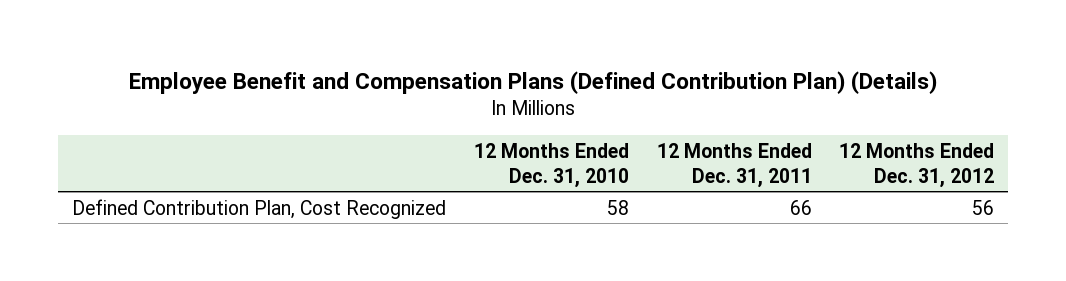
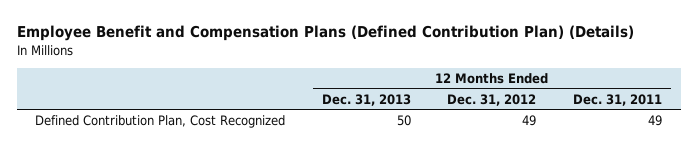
- | 12 Months Ended Dec. 31, 2010 | 12 Months Ended Dec. 31, 2011 | 12 Months Ended Dec. 31, 2012
+ | 12 Months Ended Dec. 31, 2013 | 12 Months Ended Dec. 31, 2012 | 12 Months Ended Dec. 31, 2011
- Defined Contribution Plan, Cost Recognized | 58 | 66 | 56
+ Defined Contribution Plan, Cost Recognized | 50 | 49 | 49

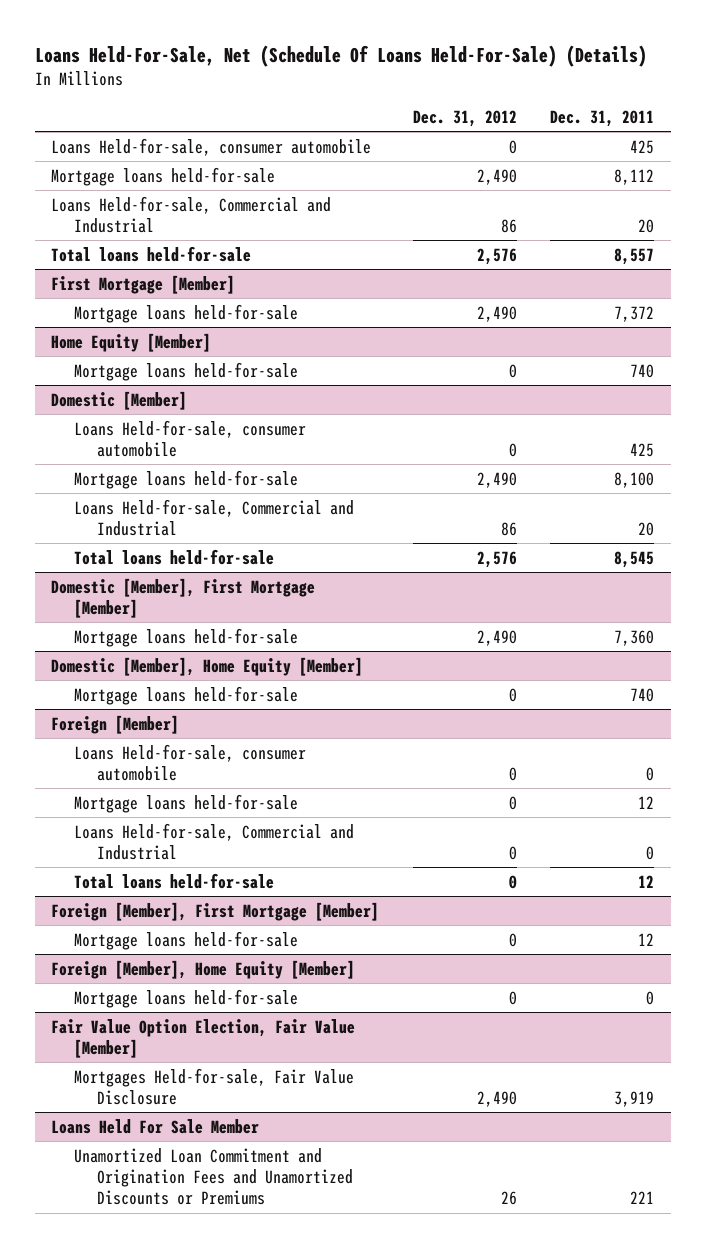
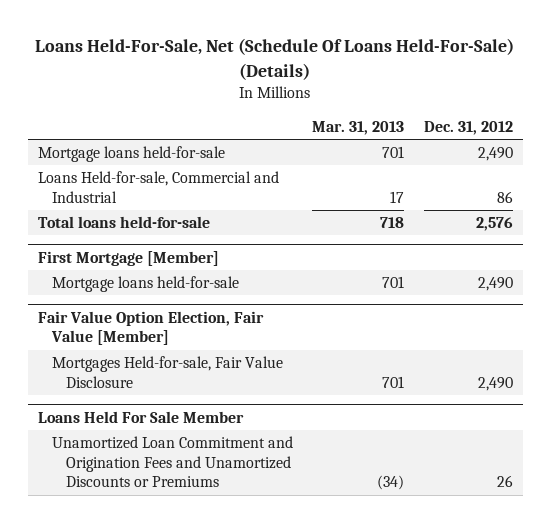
- | Dec. 31, 2012 | Dec. 31, 2011
+ | Mar. 31, 2013 | Dec. 31, 2012
- Loans Held-for-sale, consumer automobile | 0 | 425
- Home Equity [Member]
- Mortgage loans held-for-sale | 0 | 740
- Domestic [Member]
- Loans Held-for-sale, consumer automobile | 0 | 425
- Mortgage loans held-for-sale | 2,490 | 8,100
- Loans Held-for-sale, Commercial and Industrial | 86 | 20
- Total loans held-for-sale | 2,576 | 8,545
- Domestic [Member], First Mortgage [Member]
- Mortgage loans held-for-sale | 2,490 | 7,360
- Domestic [Member], Home Equity [Member]
- Mortgage loans held-for-sale | 0 | 740
- Foreign [Member]
- Loans Held-for-sale, consumer automobile | 0 | 0
- Mortgage loans held-for-sale | 0 | 12
- Loans Held-for-sale, Commercial and Industrial | 0 | 0
- Total loans held-for-sale | 0 | 12
- Foreign [Member], First Mortgage [Member]
- Mortgage loans held-for-sale | 0 | 12
- Foreign [Member], Home Equity [Member]
- Mortgage loans held-for-sale | 0 | 0

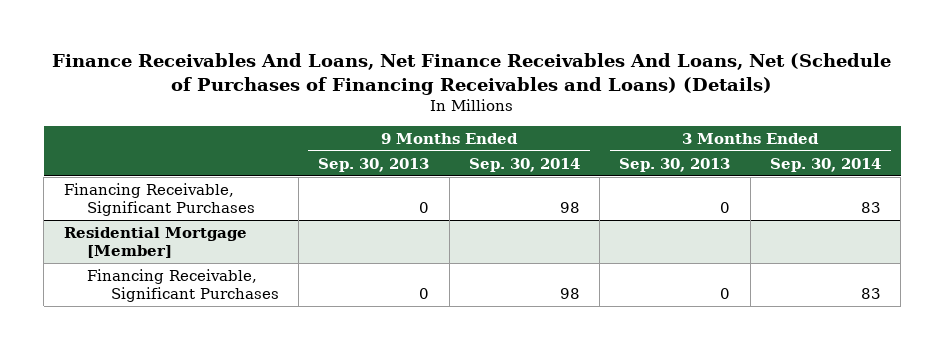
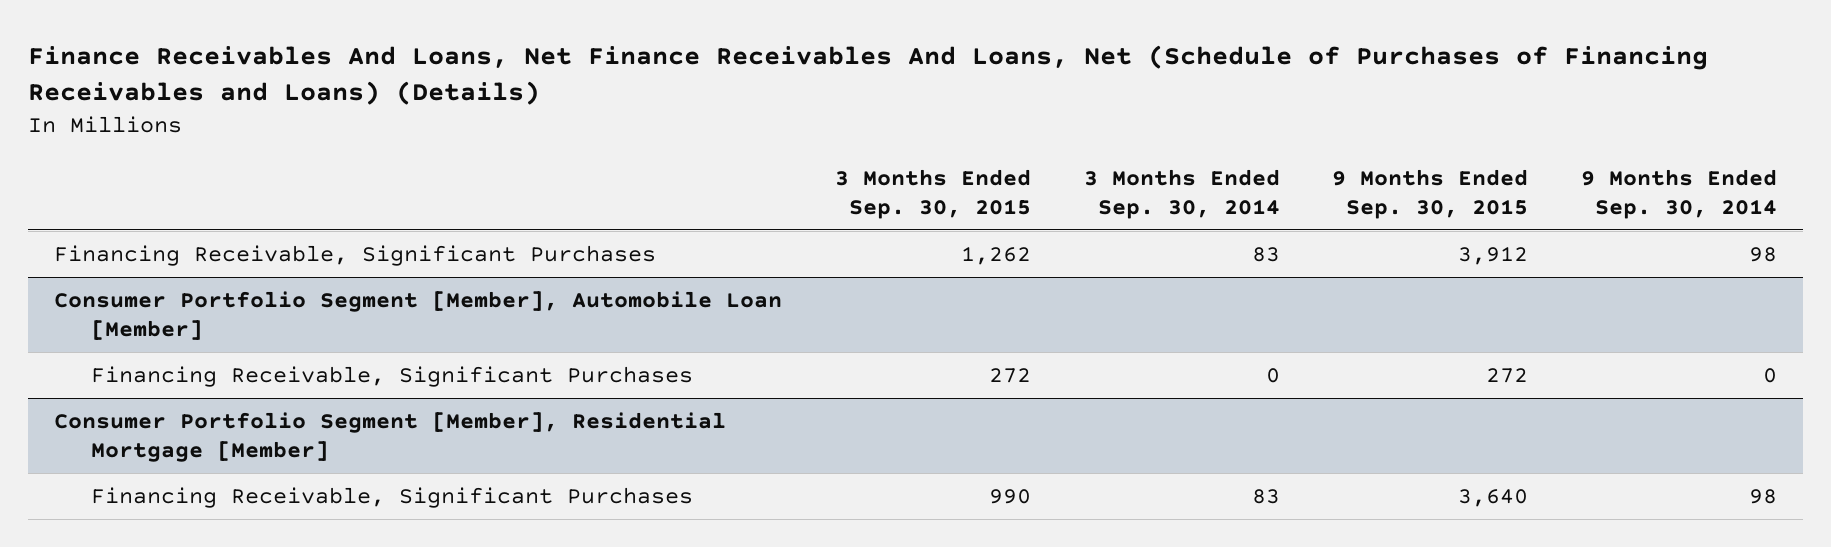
- | 9 Months Ended Sep. 30, 2013 | 9 Months Ended Sep. 30, 2014 | 3 Months Ended Sep. 30, 2013 | 3 Months Ended Sep. 30, 2014
+ | 3 Months Ended Sep. 30, 2015 | 3 Months Ended Sep. 30, 2014 | 9 Months Ended Sep. 30, 2015 | 9 Months Ended Sep. 30, 2014
- Residential Mortgage [Member]
+ Consumer Portfolio Segment [Member], Automobile Loan [Member]
+ Financing Receivable, Significant Purchases | 272 | 0 | 272 | 0
+ Consumer Portfolio Segment [Member], Residential Mortgage [Member]

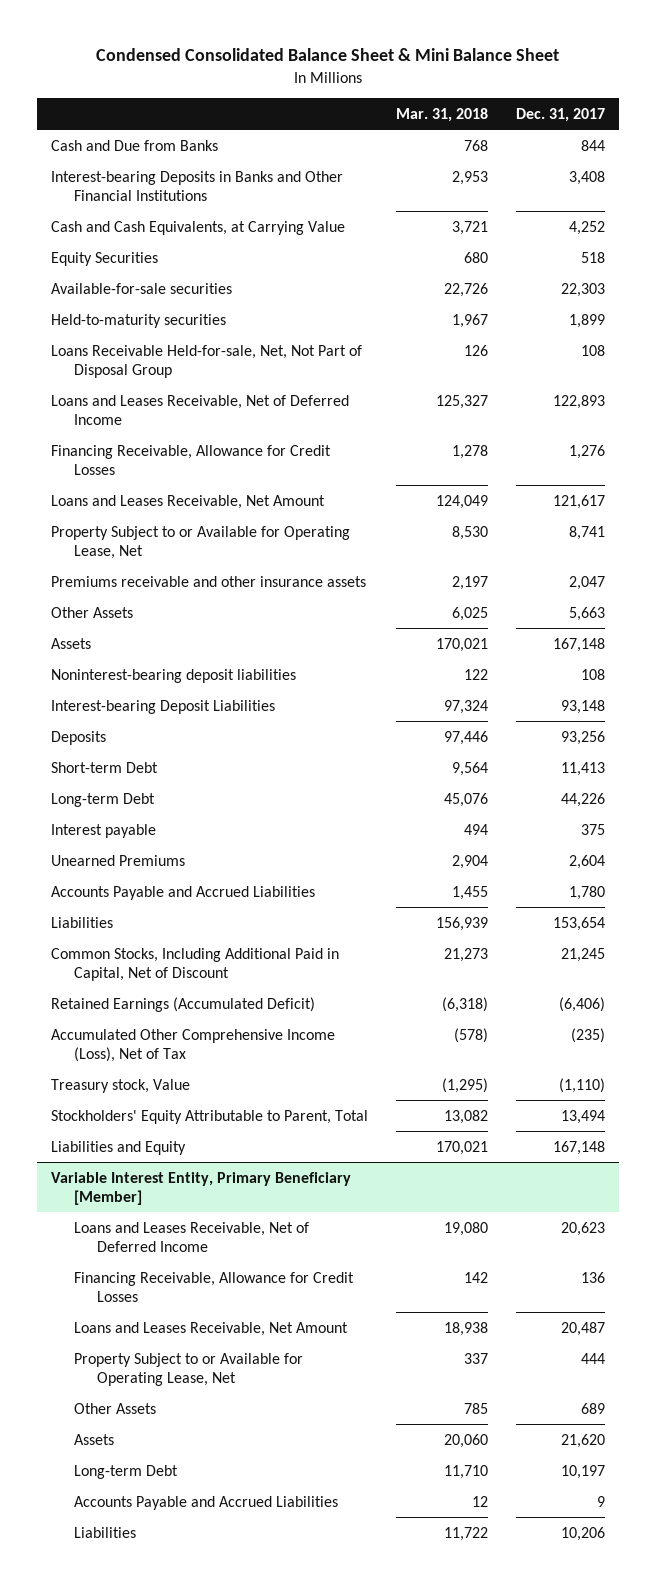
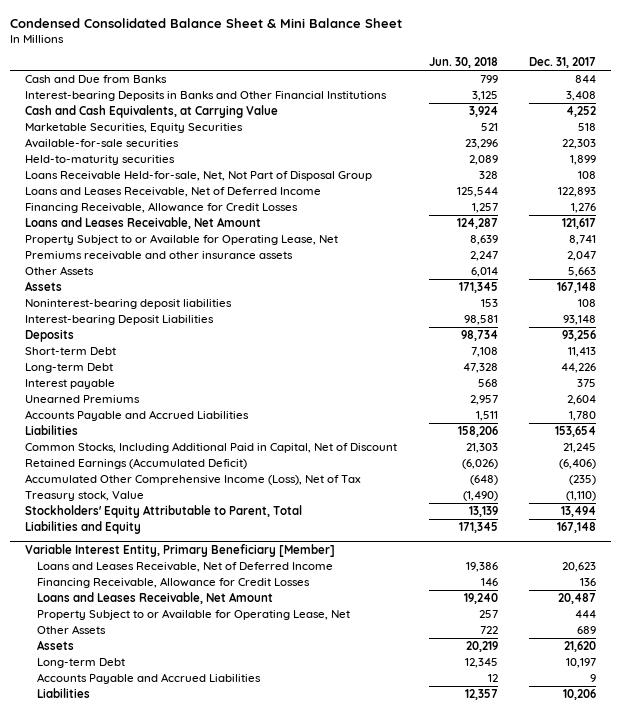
- | Mar. 31, 2018 | Dec. 31, 2017
+ | Jun. 30, 2018 | Dec. 31, 2017
- Equity Securities | 680 | 518
+ Marketable Securities, Equity Securities | 521 | 518

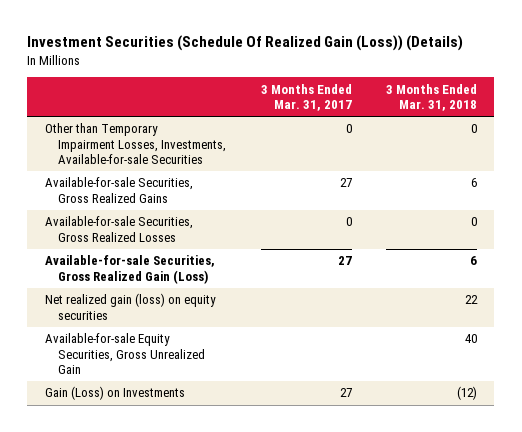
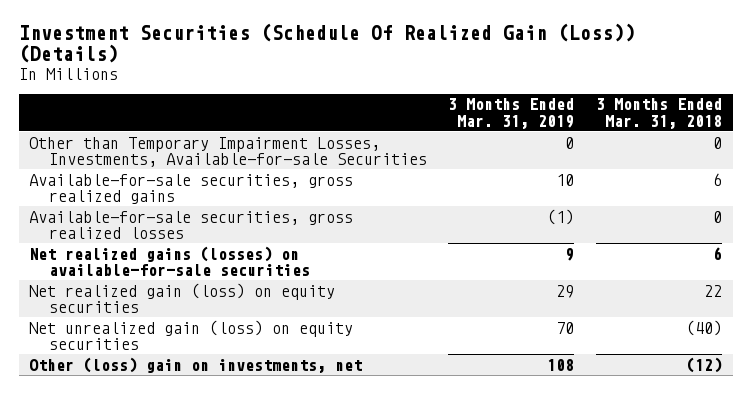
- | 3 Months Ended Mar. 31, 2017 | 3 Months Ended Mar. 31, 2018
+ | 3 Months Ended Mar. 31, 2019 | 3 Months Ended Mar. 31, 2018
- Available-for-sale Securities, Gross Realized Gains | 27 | 6
- Available-for-sale Securities, Gross Realized Losses | 0 | 0
- Available-for-sale Securities, Gross Realized Gain (Loss) | 27 | 6
+ Available-for-sale securities, gross realized gains | 10 | 6
+ Available-for-sale securities, gross realized losses | (1) | 0
+ Net realized gains (losses) on available-for-sale securities | 9 | 6
- Available-for-sale Equity Securities, Gross Unrealized Gain | | 40
- Gain (Loss) on Investments | 27 | (12)
+ Net unrealized gain (loss) on equity securities | 70 | (40)
+ Other (loss) gain on investments, net | 108 | (12)

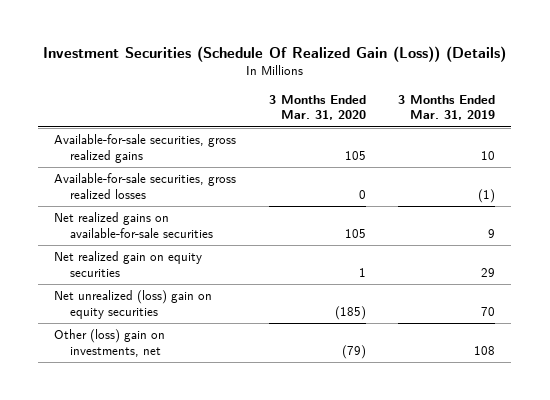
- | 3 Months Ended Mar. 31, 2019 | 3 Months Ended Mar. 31, 2018
+ | 3 Months Ended Mar. 31, 2020 | 3 Months Ended Mar. 31, 2019
- Other than Temporary Impairment Losses, Investments, Available-for-sale Securities | 0 | 0
- Net realized gains (losses) on available-for-sale securities | 9 | 6
- Net realized gain (loss) on equity securities | 29 | 22
- Net unrealized gain (loss) on equity securities | 70 | (40)
+ Net realized gains on available-for-sale securities | 105 | 9
+ Net realized gain on equity securities | 1 | 29
+ Net unrealized (loss) gain on equity securities | (185) | 70

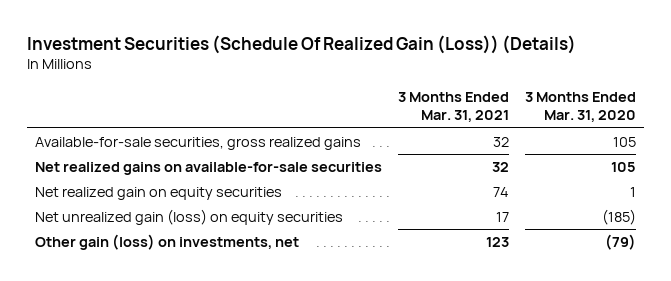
- | 3 Months Ended Mar. 31, 2020 | 3 Months Ended Mar. 31, 2019
+ | 3 Months Ended Mar. 31, 2021 | 3 Months Ended Mar. 31, 2020
- Available-for-sale securities, gross realized losses | 0 | (1)
- Net unrealized (loss) gain on equity securities | (185) | 70
- Other (loss) gain on investments, net | (79) | 108
+ Net unrealized gain (loss) on equity securities | 17 | (185)
+ Other gain (loss) on investments, net | 123 | (79)

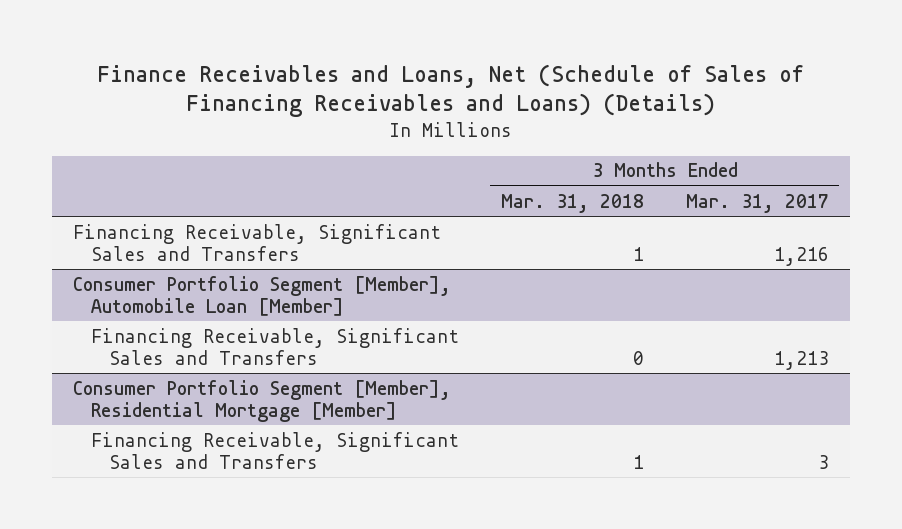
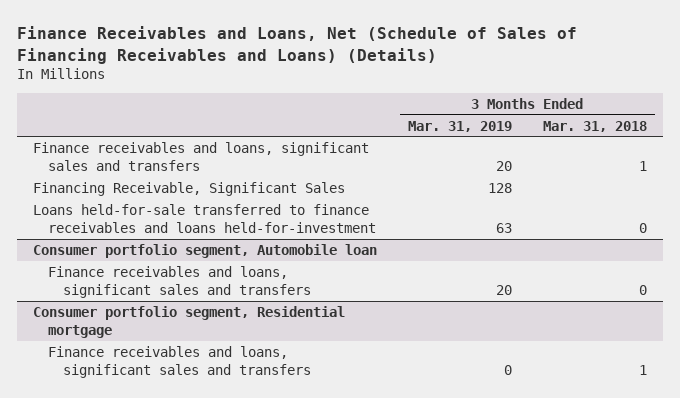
- | 3 Months Ended Mar. 31, 2018 | 3 Months Ended Mar. 31, 2017
+ | 3 Months Ended Mar. 31, 2019 | 3 Months Ended Mar. 31, 2018
- Financing Receivable, Significant Sales and Transfers | 1 | 1,216
- Consumer Portfolio Segment [Member], Automobile Loan [Member]
- Financing Receivable, Significant Sales and Transfers | 0 | 1,213
- Consumer Portfolio Segment [Member], Residential Mortgage [Member]
- Financing Receivable, Significant Sales and Transfers | 1 | 3
+ Finance receivables and loans, significant sales and transfers | 20 | 1
+ Financing Receivable, Significant Sales | 128 |
+ Loans held-for-sale transferred to finance receivables and loans held-for-investment | 63 | 0
+ Consumer portfolio segment, Automobile loan
+ Finance receivables and loans, significant sales and transfers | 20 | 0
+ Consumer portfolio segment, Residential mortgage
+ Finance receivables and loans, significant sales and transfers | 0 | 1

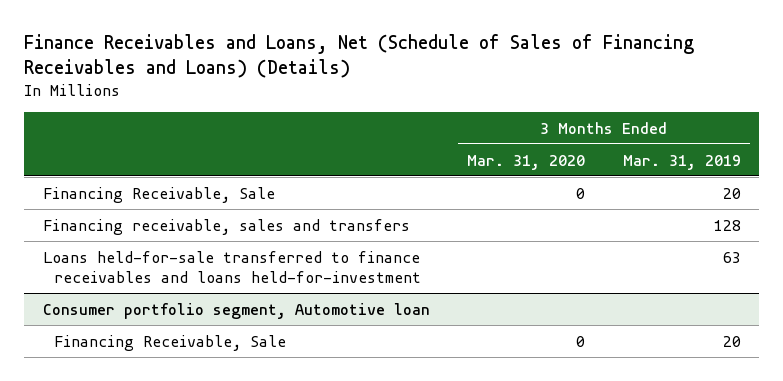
- | 3 Months Ended Mar. 31, 2019 | 3 Months Ended Mar. 31, 2018
+ | 3 Months Ended Mar. 31, 2020 | 3 Months Ended Mar. 31, 2019
- Finance receivables and loans, significant sales and transfers | 20 | 1
- Financing Receivable, Significant Sales | 128 |
+ Financing Receivable, Sale | 0 | 20
+ Financing receivable, sales and transfers | | 128
- Consumer portfolio segment, Automobile loan
- Finance receivables and loans, significant sales and transfers | 20 | 0
- Consumer portfolio segment, Residential mortgage
- Finance receivables and loans, significant sales and transfers | 0 | 1
+ Consumer portfolio segment, Automotive loan
+ Financing Receivable, Sale | 0 | 20

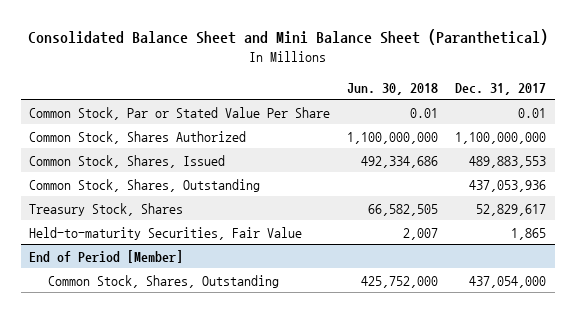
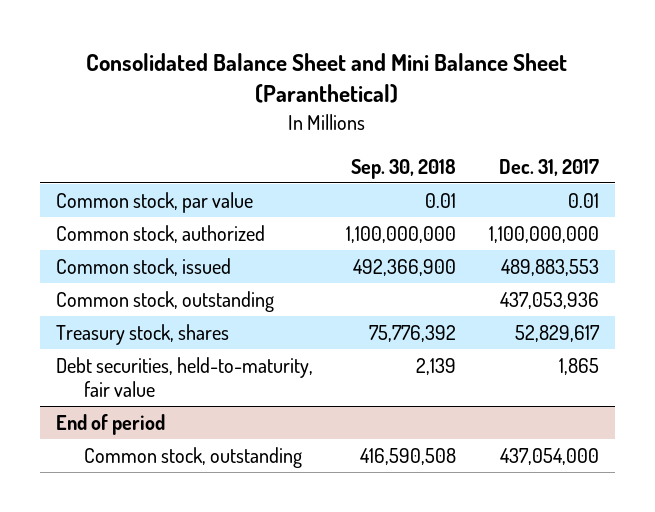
- | Jun. 30, 2018 | Dec. 31, 2017
+ | Sep. 30, 2018 | Dec. 31, 2017
- Common Stock, Par or Stated Value Per Share | 0.01 | 0.01
- Common Stock, Shares Authorized | 1,100,000,000 | 1,100,000,000
- Common Stock, Shares, Issued | 492,334,686 | 489,883,553
- Common Stock, Shares, Outstanding | | 437,053,936
- Treasury Stock, Shares | 66,582,505 | 52,829,617
- Held-to-maturity Securities, Fair Value | 2,007 | 1,865
- End of Period [Member]
- Common Stock, Shares, Outstanding | 425,752,000 | 437,054,000
+ Common stock, par value | 0.01 | 0.01
+ Common stock, authorized | 1,100,000,000 | 1,100,000,000
+ Common stock, issued | 492,366,900 | 489,883,553
+ Common stock, outstanding | | 437,053,936
+ Treasury stock, shares | 75,776,392 | 52,829,617
+ Debt securities, held-to-maturity, fair value | 2,139 | 1,865
+ End of period
+ Common stock, outstanding | 416,590,508 | 437,054,000

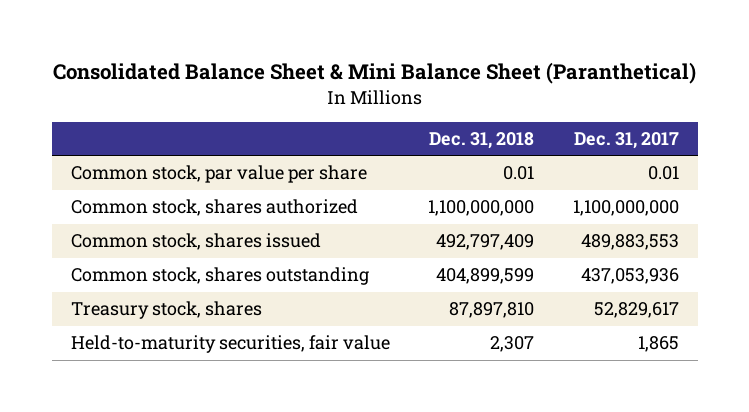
- Consolidated Balance Sheet and Mini Balance Sheet (Paranthetical)
+ Consolidated Balance Sheet & Mini Balance Sheet (Paranthetical)
- | Sep. 30, 2018 | Dec. 31, 2017
+ | Dec. 31, 2018 | Dec. 31, 2017
- Common stock, par value | 0.01 | 0.01
- Common stock, authorized | 1,100,000,000 | 1,100,000,000
- Common stock, issued | 492,366,900 | 489,883,553
- Common stock, outstanding | | 437,053,936
+ Common stock, par value per share | 0.01 | 0.01
+ Common stock, shares authorized | 1,100,000,000 | 1,100,000,000
+ Common stock, shares issued | 492,797,409 | 489,883,553
+ Common stock, shares outstanding | 404,899,599 | 437,053,936
- Debt securities, held-to-maturity, fair value | 2,139 | 1,865
- End of period
- Common stock, outstanding | 416,590,508 | 437,054,000
+ Held-to-maturity securities, fair value | 2,307 | 1,865

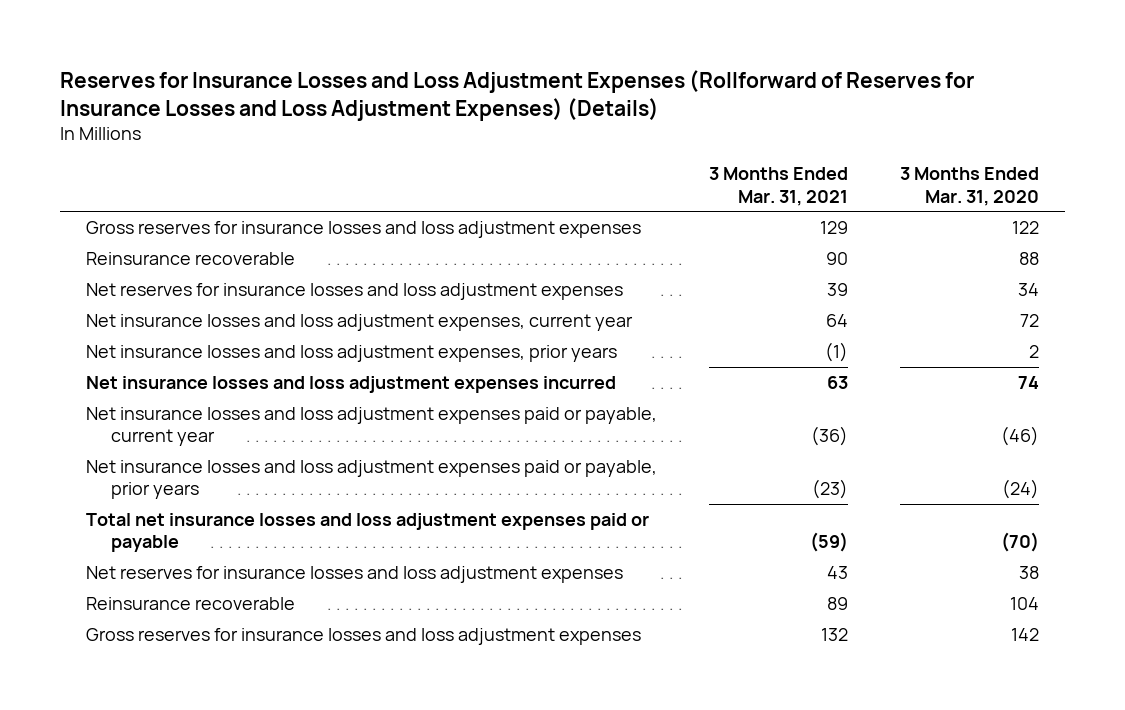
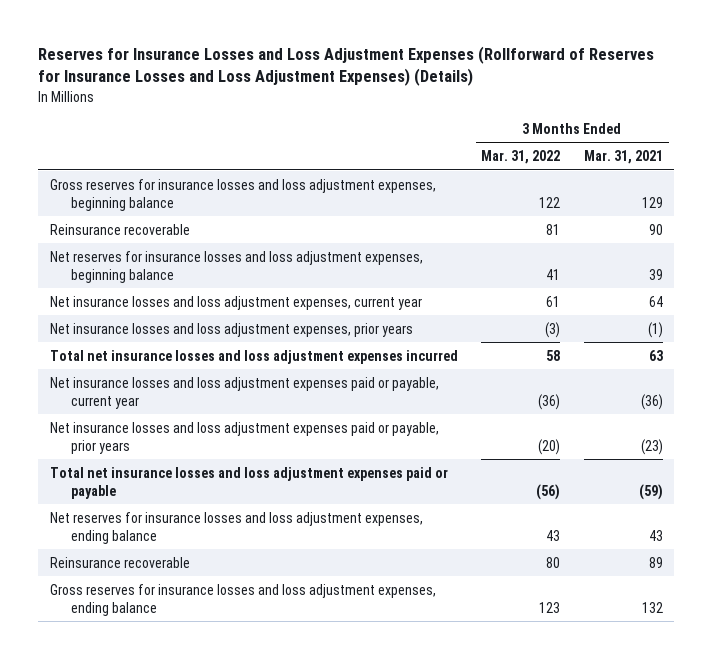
- | 3 Months Ended Mar. 31, 2021 | 3 Months Ended Mar. 31, 2020
+ | 3 Months Ended Mar. 31, 2022 | 3 Months Ended Mar. 31, 2021
- Gross reserves for insurance losses and loss adjustment expenses | 129 | 122
+ Gross reserves for insurance losses and loss adjustment expenses, beginning balance | 122 | 129
- Net reserves for insurance losses and loss adjustment expenses | 39 | 34
+ Net reserves for insurance losses and loss adjustment expenses, beginning balance | 41 | 39
- Net insurance losses and loss adjustment expenses incurred | 63 | 74
+ Total net insurance losses and loss adjustment expenses incurred | 58 | 63
- Net reserves for insurance losses and loss adjustment expenses | 43 | 38
+ Net reserves for insurance losses and loss adjustment expenses, ending balance | 43 | 43
- Gross reserves for insurance losses and loss adjustment expenses | 132 | 142
+ Gross reserves for insurance losses and loss adjustment expenses, ending balance | 123 | 132

